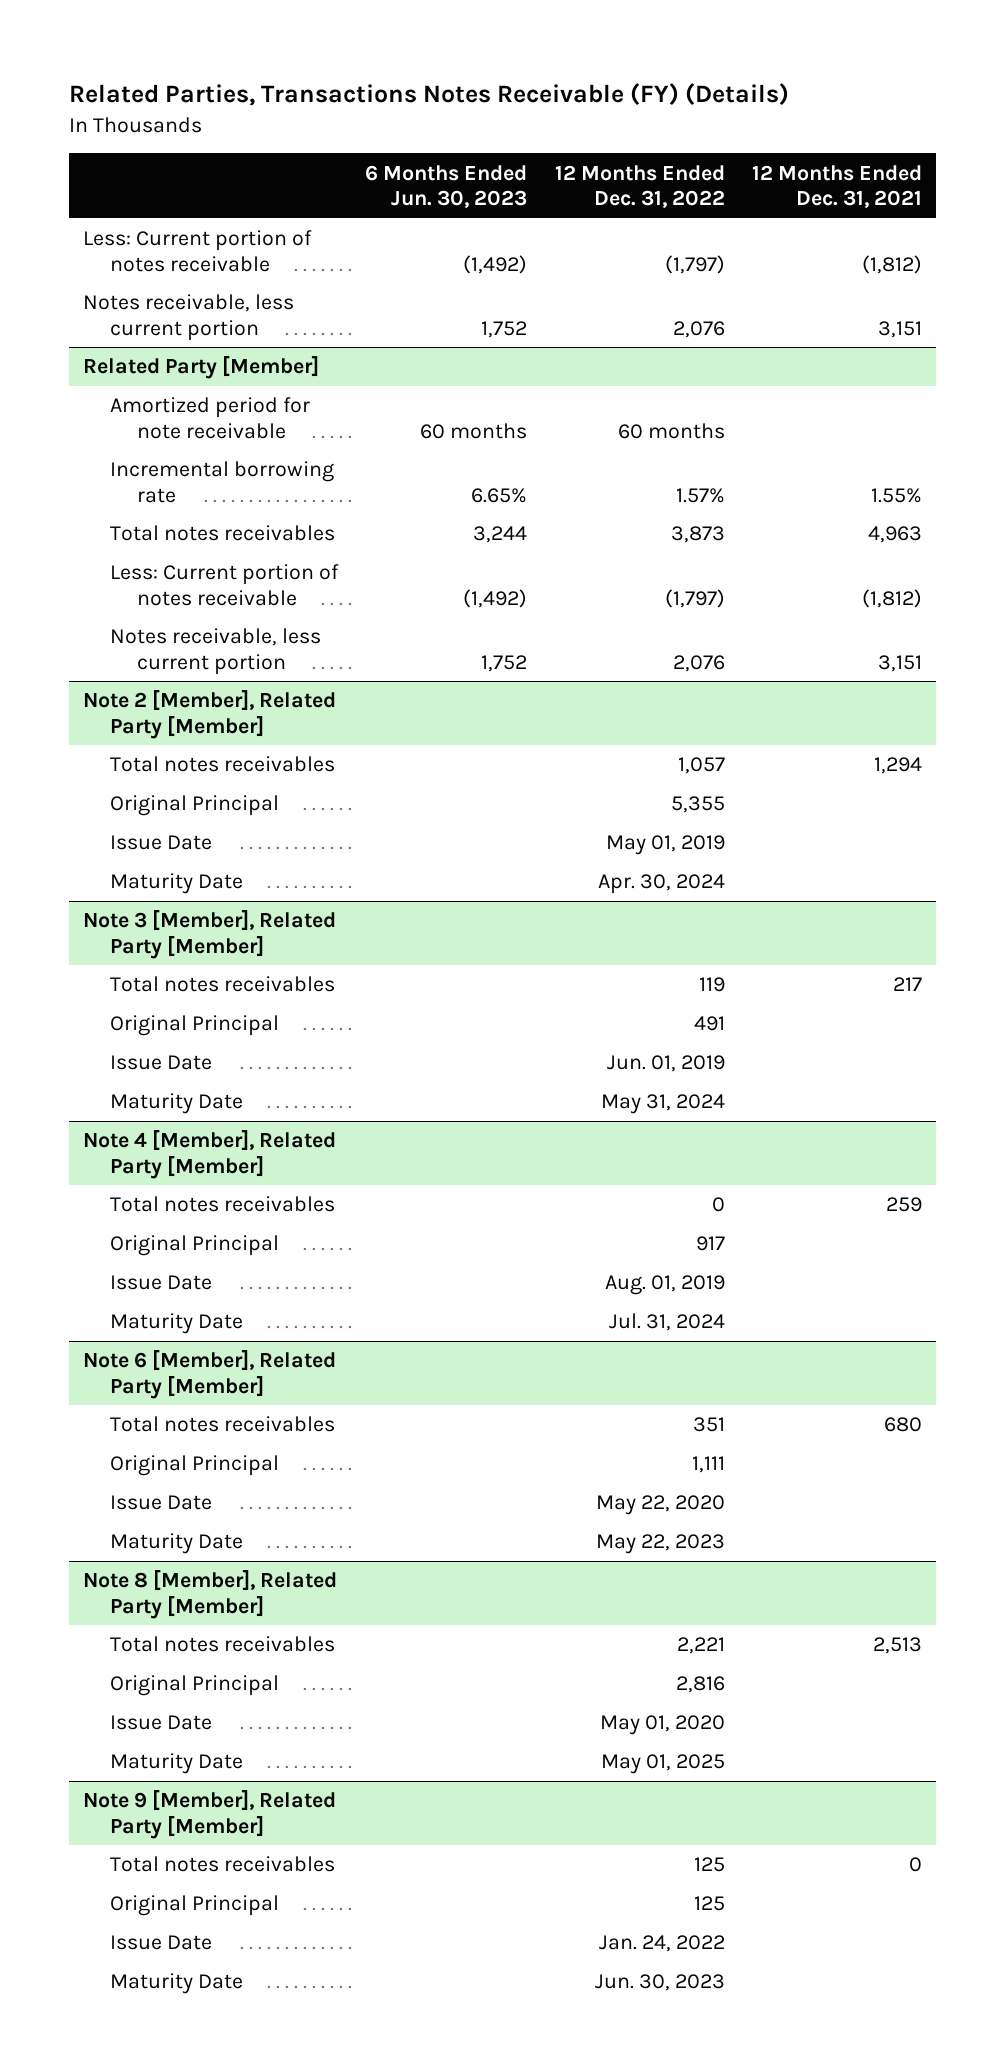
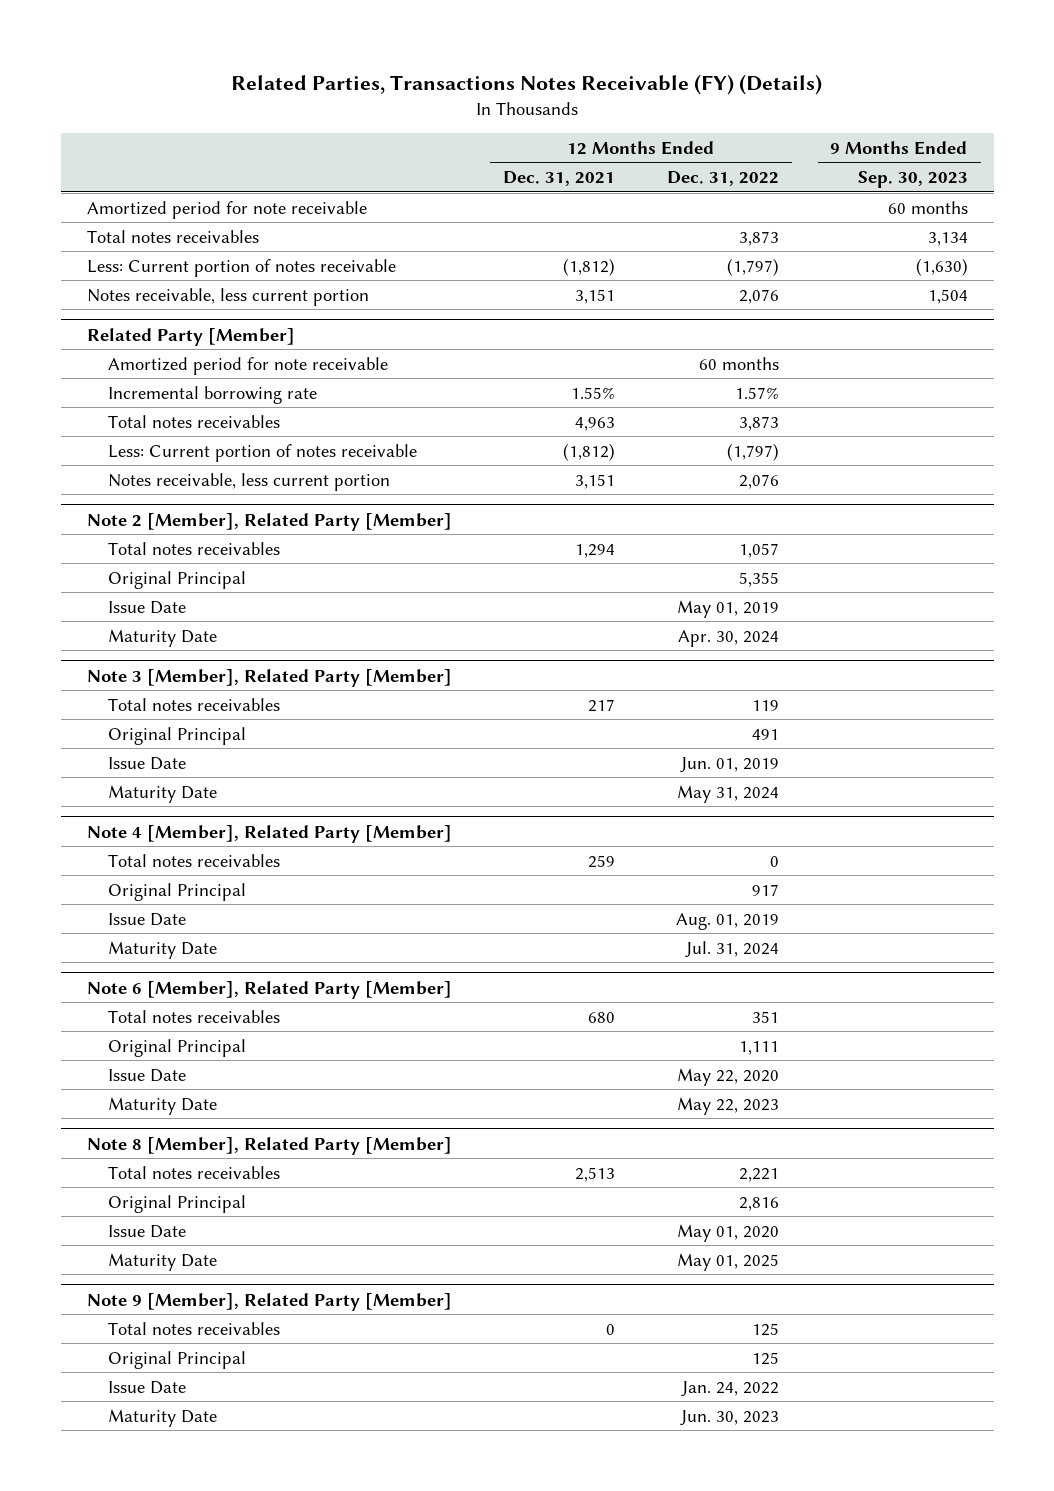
- | 6 Months Ended Jun. 30, 2023 | 12 Months Ended Dec. 31, 2022 | 12 Months Ended Dec. 31, 2021
+ | 12 Months Ended Dec. 31, 2021 | 12 Months Ended Dec. 31, 2022 | 9 Months Ended Sep. 30, 2023
+ Amortized period for note receivable | | | 60 months
+ Total notes receivables | | 3,873 | 3,134

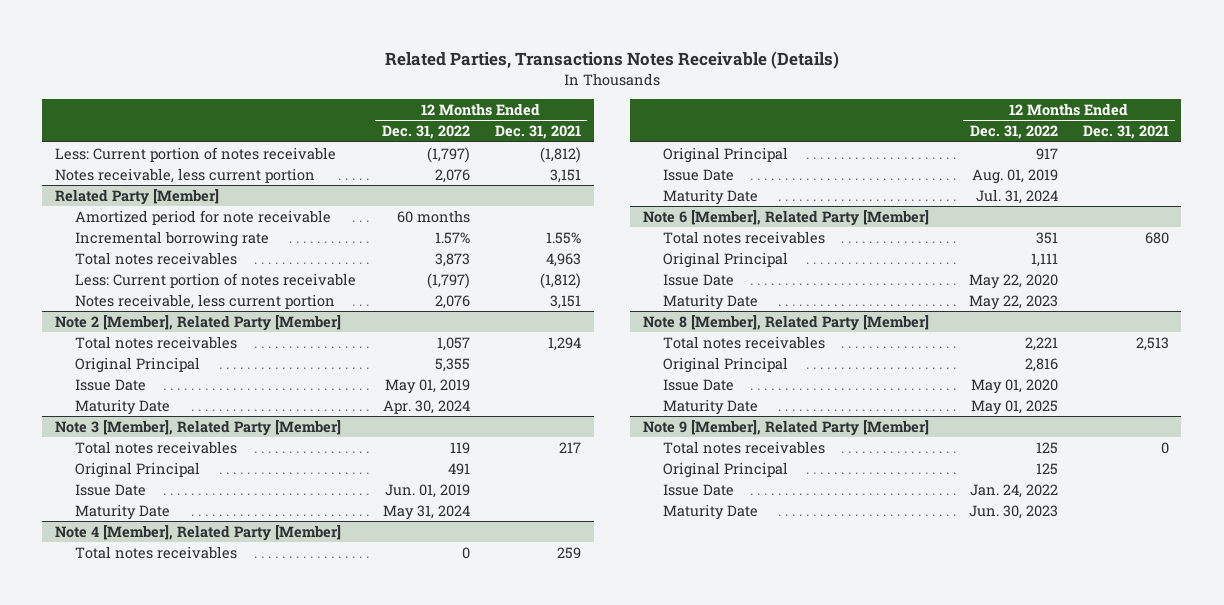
- Related Parties, Transactions Notes Receivable (FY) (Details)
+ Related Parties, Transactions Notes Receivable (Details)
- | 12 Months Ended Dec. 31, 2021 | 12 Months Ended Dec. 31, 2022 | 9 Months Ended Sep. 30, 2023
+ | 12 Months Ended Dec. 31, 2022 | 12 Months Ended Dec. 31, 2021
- Amortized period for note receivable | | | 60 months
- Total notes receivables | | 3,873 | 3,134

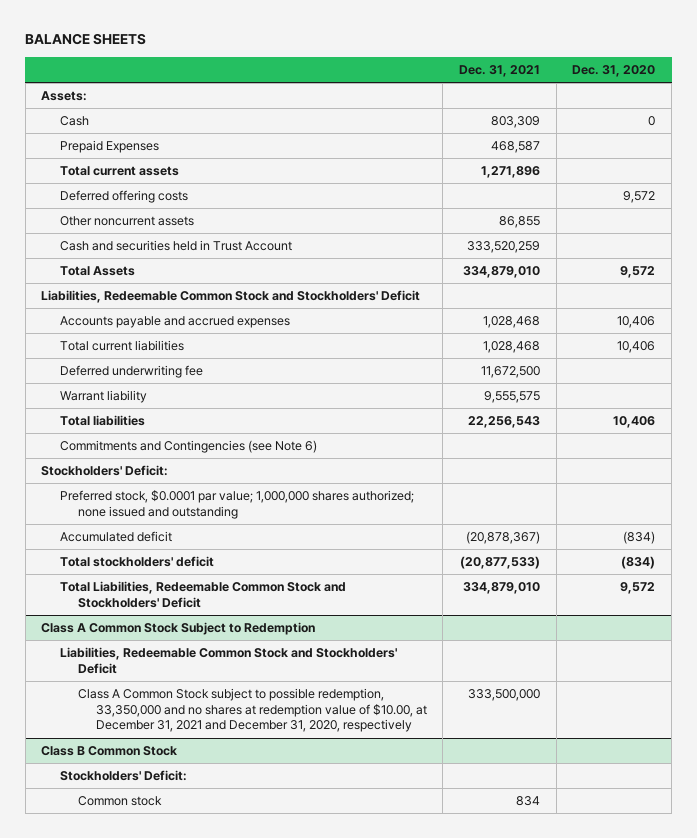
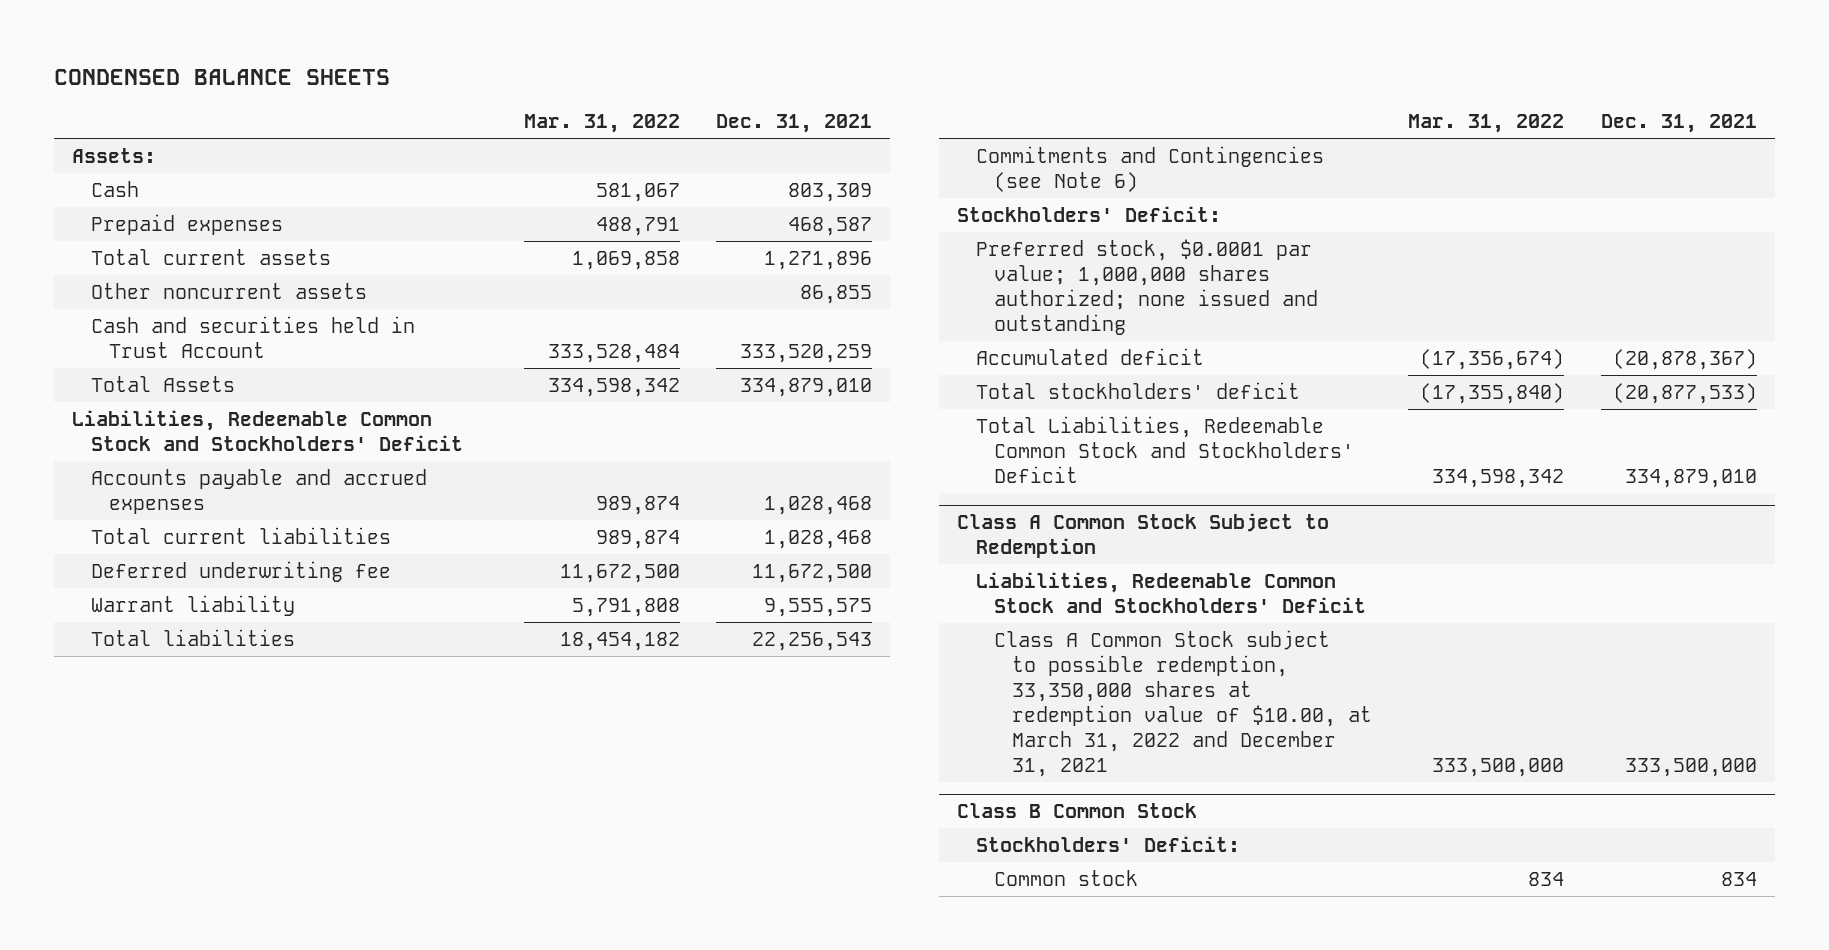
- BALANCE SHEETS
+ CONDENSED BALANCE SHEETS
- | Dec. 31, 2021 | Dec. 31, 2020
+ | Mar. 31, 2022 | Dec. 31, 2021
- Prepaid Expenses | 468,587 |
+ Prepaid expenses | 488,791 | 468,587
- Deferred offering costs | | 9,572
@ Class A Common Stock Subject to Redemption
- Class A Common Stock subject to possible redemption, 33,350,000 and no shares at redemption value of $10.00, at December 31, 2021 and December 31, 2020, respectively | 333,500,000 |
+ Class A Common Stock subject to possible redemption, 33,350,000 shares at redemption value of $10.00, at March 31, 2022 and December 31, 2021 | 333,500,000 | 333,500,000

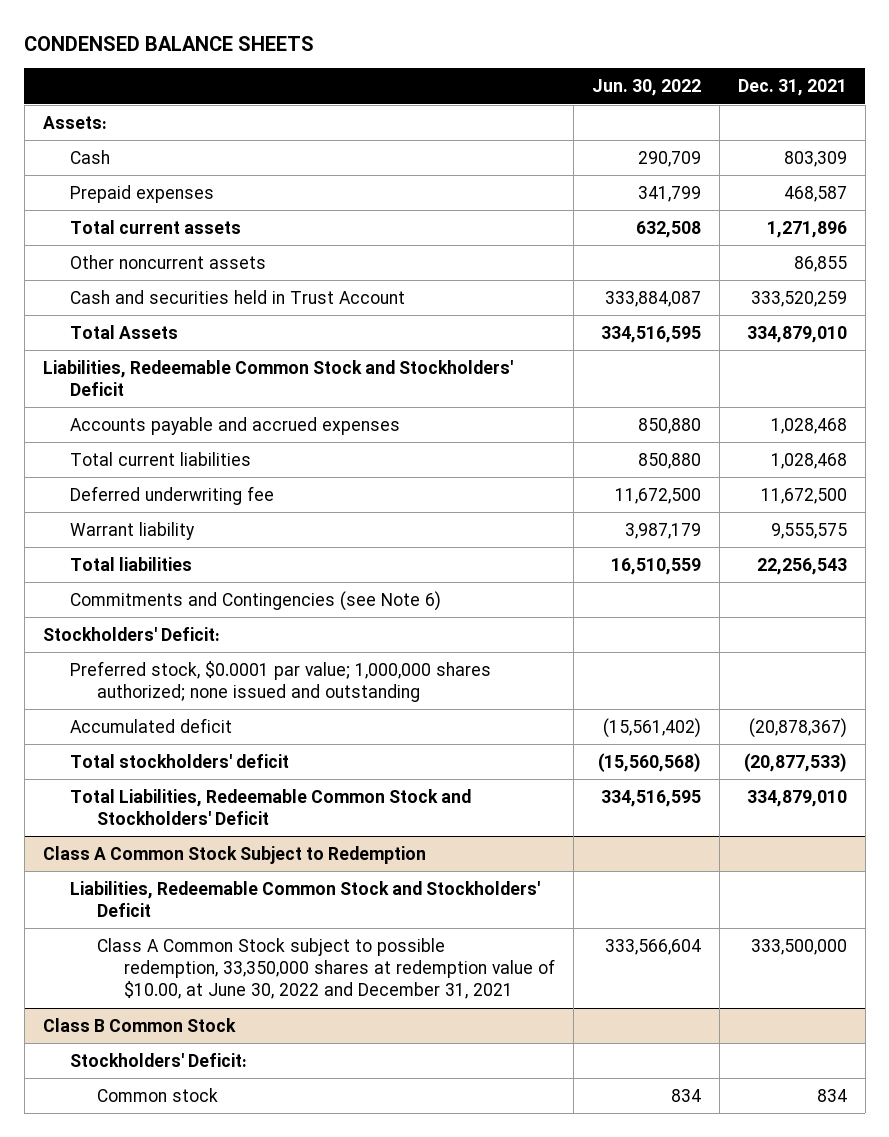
- | Mar. 31, 2022 | Dec. 31, 2021
+ | Jun. 30, 2022 | Dec. 31, 2021
@ Class A Common Stock Subject to Redemption
- Class A Common Stock subject to possible redemption, 33,350,000 shares at redemption value of $10.00, at March 31, 2022 and December 31, 2021 | 333,500,000 | 333,500,000
+ Class A Common Stock subject to possible redemption, 33,350,000 shares at redemption value of $10.00, at June 30, 2022 and December 31, 2021 | 333,566,604 | 333,500,000

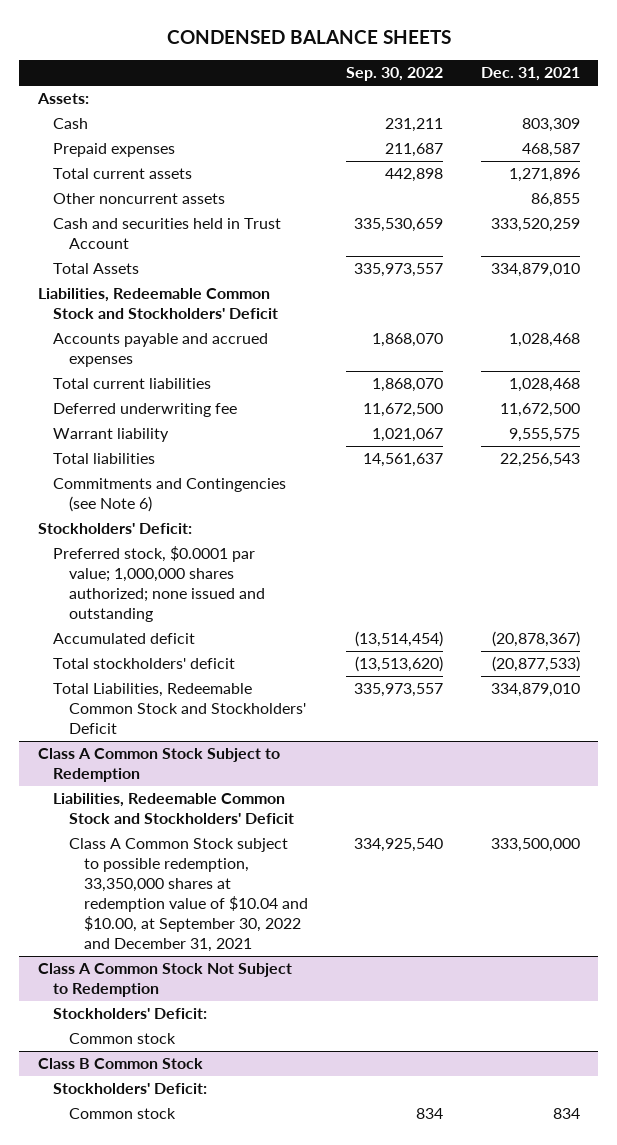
- | Jun. 30, 2022 | Dec. 31, 2021
+ | Sep. 30, 2022 | Dec. 31, 2021
@ Class A Common Stock Subject to Redemption
- Class A Common Stock subject to possible redemption, 33,350,000 shares at redemption value of $10.00, at June 30, 2022 and December 31, 2021 | 333,566,604 | 333,500,000
+ Class A Common Stock subject to possible redemption, 33,350,000 shares at redemption value of $10.04 and $10.00, at September 30, 2022 and December 31, 2021 | 334,925,540 | 333,500,000
+ Class A Common Stock Not Subject to Redemption
+ Stockholders' Deficit:
+ Common stock

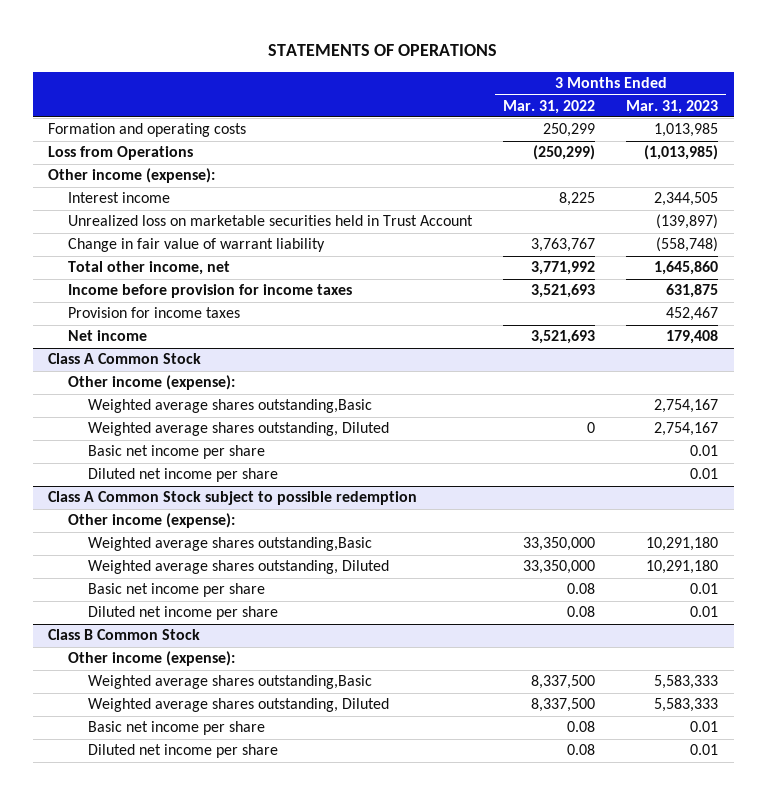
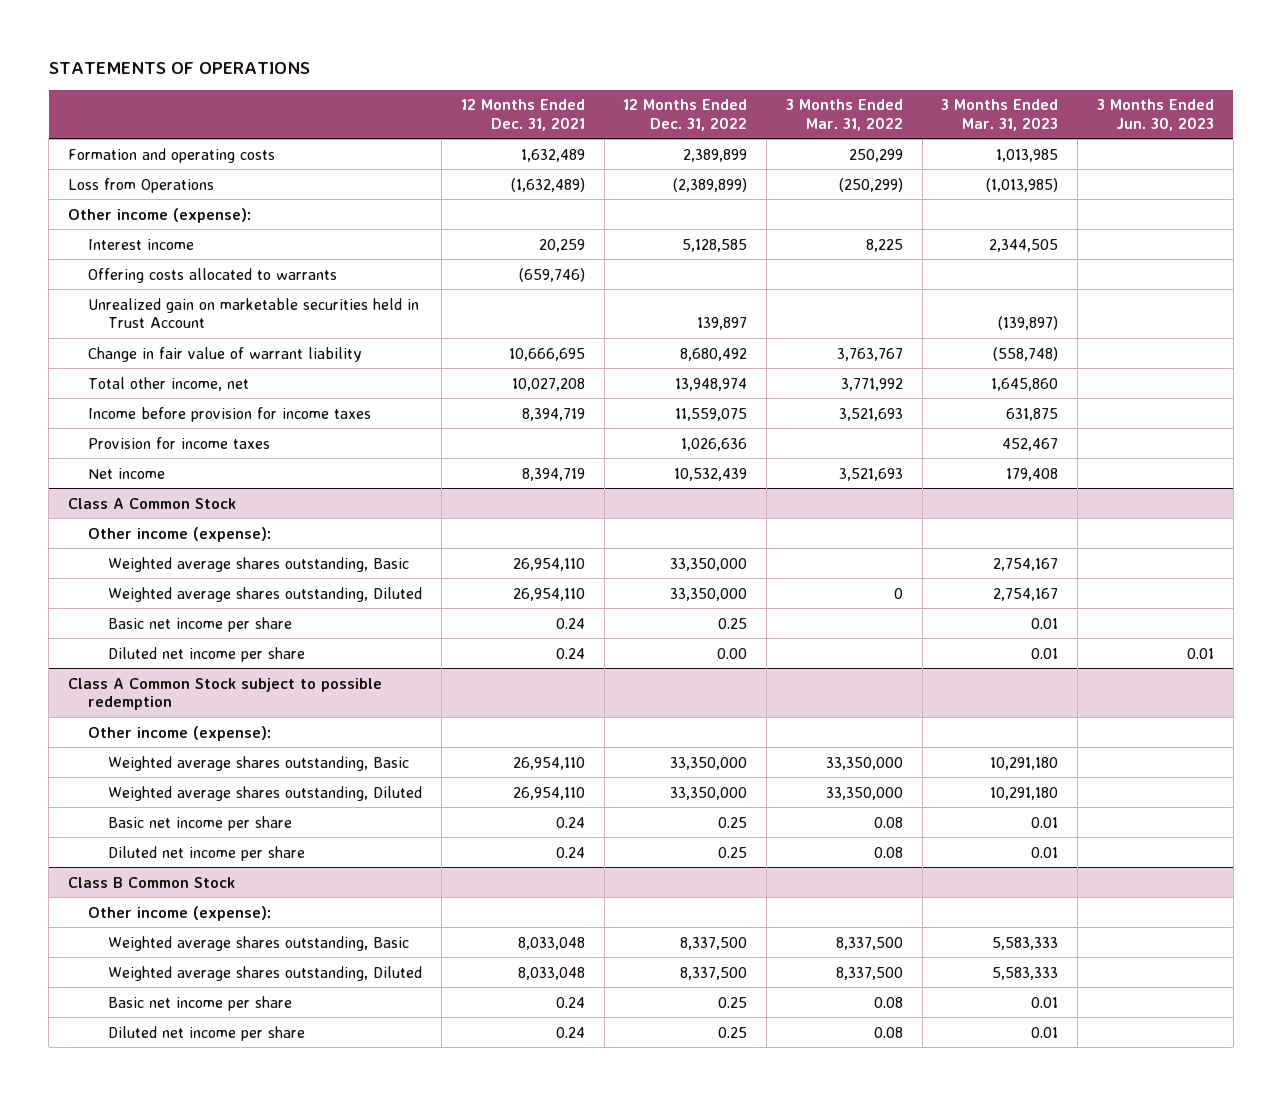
- | 3 Months Ended Mar. 31, 2022 | 3 Months Ended Mar. 31, 2023
+ | 12 Months Ended Dec. 31, 2021 | 12 Months Ended Dec. 31, 2022 | 3 Months Ended Mar. 31, 2022 | 3 Months Ended Mar. 31, 2023 | 3 Months Ended Jun. 30, 2023
- Unrealized loss on marketable securities held in Trust Account | | (139,897)
+ Offering costs allocated to warrants | (659,746) | | | |
+ Unrealized gain on marketable securities held in Trust Account | | 139,897 | | (139,897) |
@ Class A Common Stock
- Weighted average shares outstanding,Basic | | 2,754,167
+ Weighted average shares outstanding, Basic | 26,954,110 | 33,350,000 | | 2,754,167 |
@ Class A Common Stock subject to possible redemption
- Weighted average shares outstanding,Basic | 33,350,000 | 10,291,180
+ Weighted average shares outstanding, Basic | 26,954,110 | 33,350,000 | 33,350,000 | 10,291,180 |
@ Class B Common Stock
- Weighted average shares outstanding,Basic | 8,337,500 | 5,583,333
+ Weighted average shares outstanding, Basic | 8,033,048 | 8,337,500 | 8,337,500 | 5,583,333 |

